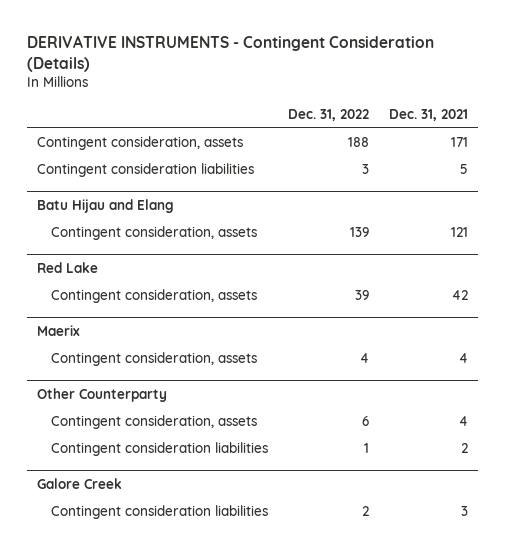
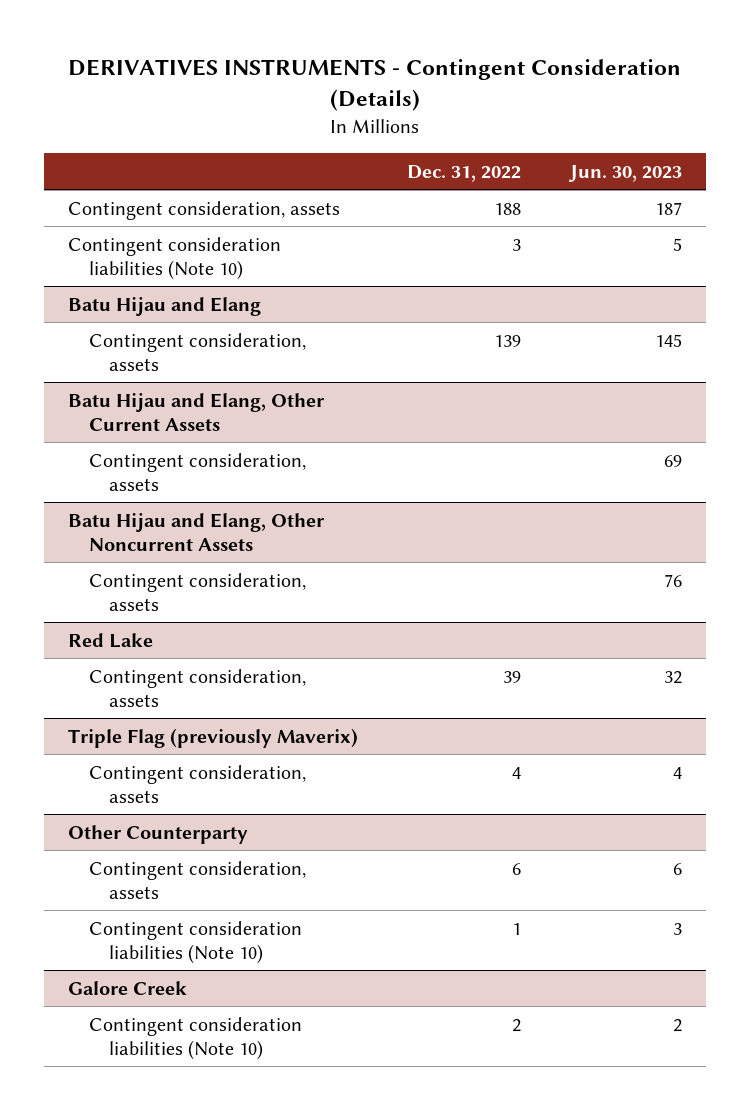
- DERIVATIVE INSTRUMENTS - Contingent Consideration (Details)
+ DERIVATIVES INSTRUMENTS - Contingent Consideration (Details)
- | Dec. 31, 2022 | Dec. 31, 2021
+ | Dec. 31, 2022 | Jun. 30, 2023
- Contingent consideration liabilities | 3 | 5
+ Contingent consideration liabilities (Note 10) | 3 | 5
+ Batu Hijau and Elang, Other Current Assets
+ Contingent consideration, assets | | 69
+ Batu Hijau and Elang, Other Noncurrent Assets
+ Contingent consideration, assets | | 76
- Maerix
+ Triple Flag (previously Maverix)
@ Other Counterparty
- Contingent consideration liabilities | 1 | 2
+ Contingent consideration liabilities (Note 10) | 1 | 3
@ Galore Creek
- Contingent consideration liabilities | 2 | 3
+ Contingent consideration liabilities (Note 10) | 2 | 2

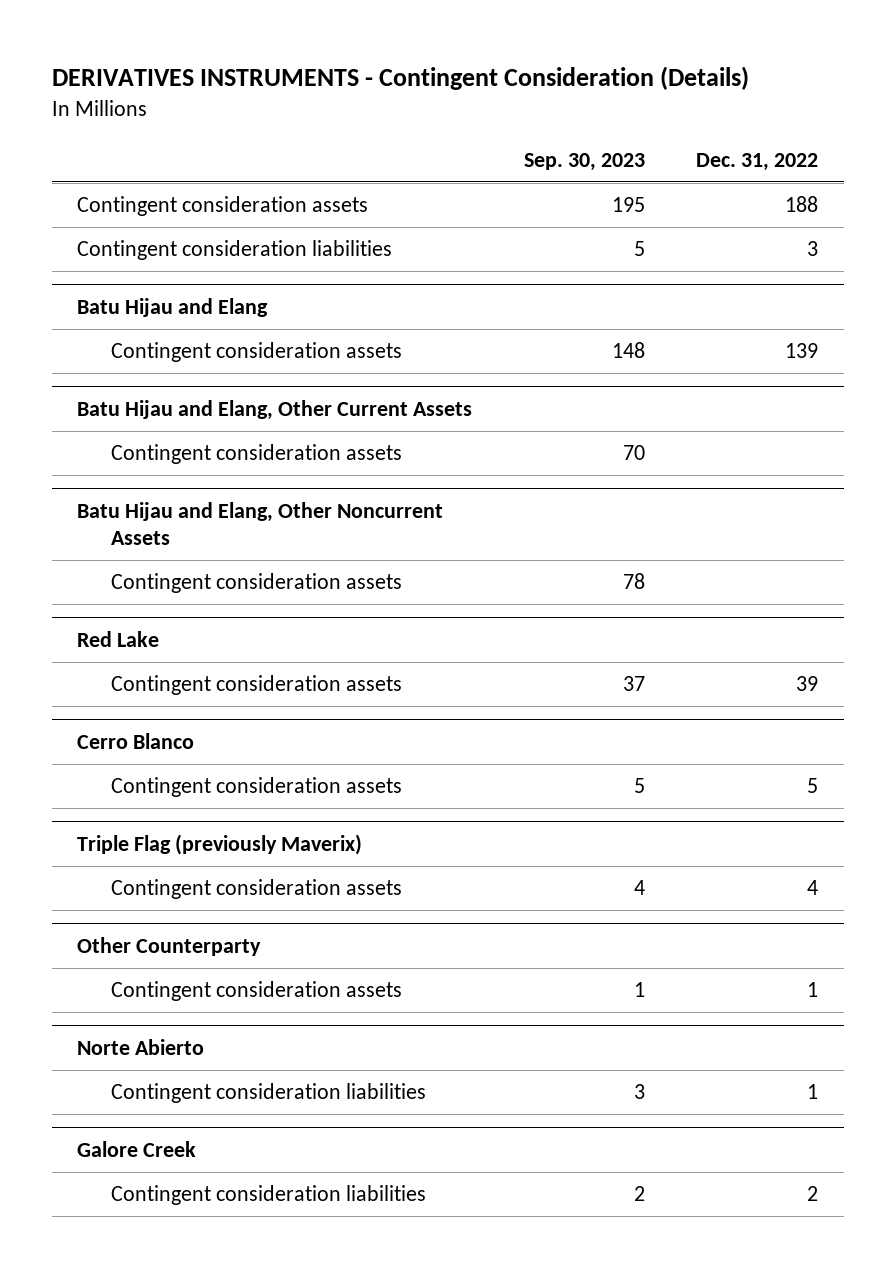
- | Dec. 31, 2022 | Jun. 30, 2023
+ | Sep. 30, 2023 | Dec. 31, 2022
- Contingent consideration, assets | 188 | 187
- Contingent consideration liabilities (Note 10) | 3 | 5
+ Contingent consideration assets | 195 | 188
+ Contingent consideration liabilities | 5 | 3
@ Batu Hijau and Elang
- Contingent consideration, assets | 139 | 145
+ Contingent consideration assets | 148 | 139
@ Batu Hijau and Elang, Other Current Assets
- Contingent consideration, assets | | 69
+ Contingent consideration assets | 70 |
@ Batu Hijau and Elang, Other Noncurrent Assets
- Contingent consideration, assets | | 76
+ Contingent consideration assets | 78 |
@ Red Lake
- Contingent consideration, assets | 39 | 32
+ Contingent consideration assets | 37 | 39
+ Cerro Blanco
+ Contingent consideration assets | 5 | 5
@ Triple Flag (previously Maverix)
- Contingent consideration, assets | 4 | 4
+ Contingent consideration assets | 4 | 4
@ Other Counterparty
- Contingent consideration, assets | 6 | 6
- Contingent consideration liabilities (Note 10) | 1 | 3
+ Contingent consideration assets | 1 | 1
+ Norte Abierto
+ Contingent consideration liabilities | 3 | 1
@ Galore Creek
- Contingent consideration liabilities (Note 10) | 2 | 2
+ Contingent consideration liabilities | 2 | 2

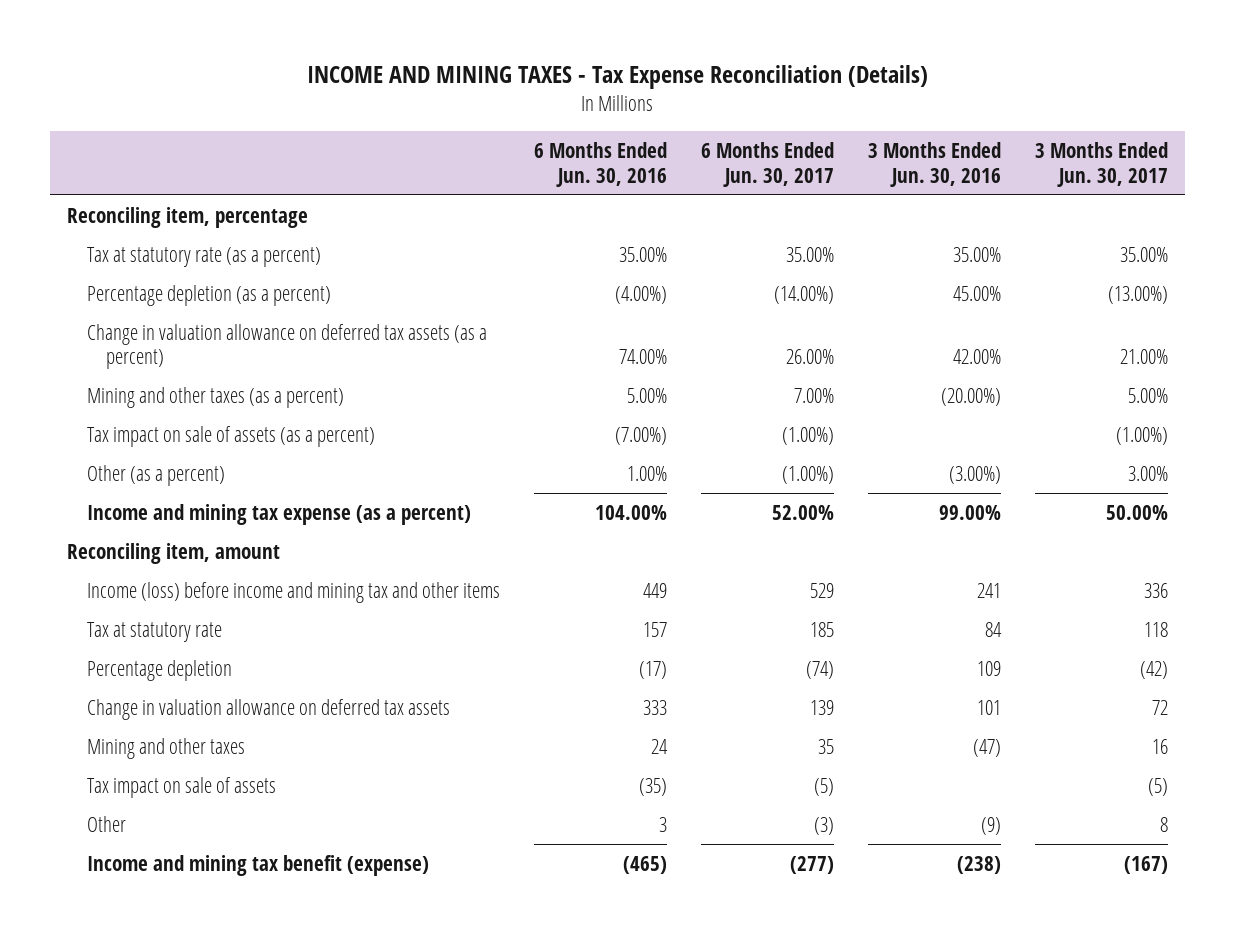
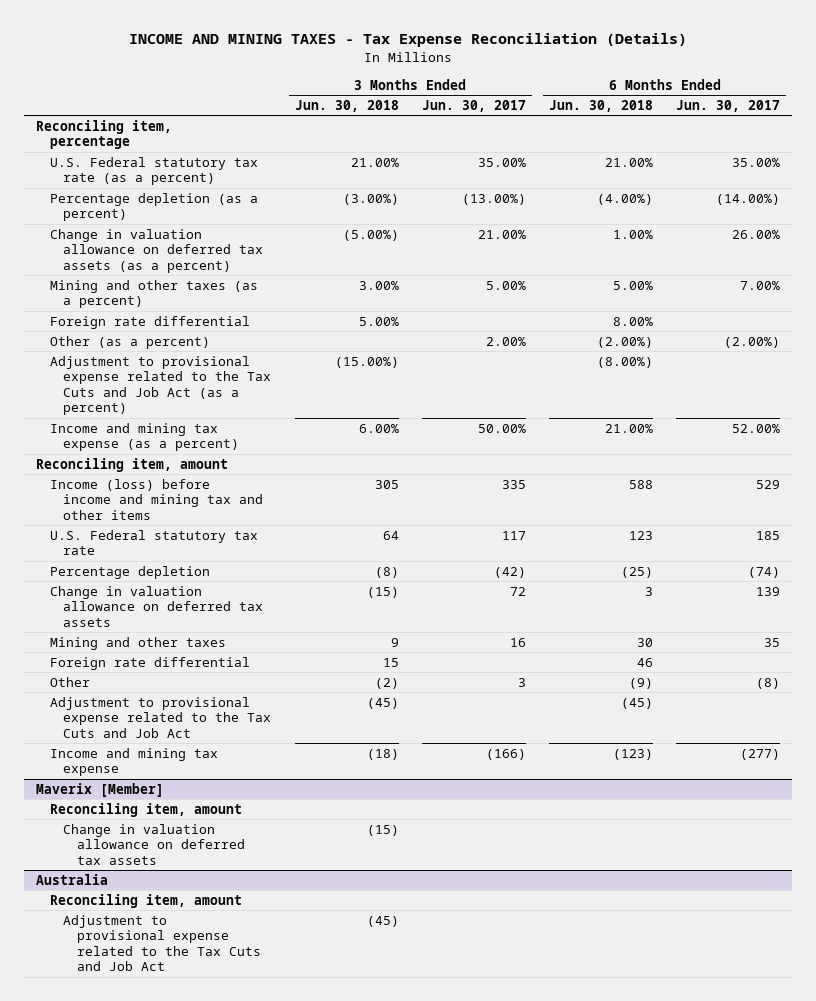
- | 6 Months Ended Jun. 30, 2016 | 6 Months Ended Jun. 30, 2017 | 3 Months Ended Jun. 30, 2016 | 3 Months Ended Jun. 30, 2017
+ | 3 Months Ended Jun. 30, 2018 | 3 Months Ended Jun. 30, 2017 | 6 Months Ended Jun. 30, 2018 | 6 Months Ended Jun. 30, 2017
- Tax at statutory rate (as a percent) | 35.00% | 35.00% | 35.00% | 35.00%
+ U.S. Federal statutory tax rate (as a percent) | 21.00% | 35.00% | 21.00% | 35.00%
- Tax impact on sale of assets (as a percent) | (7.00%) | (1.00%) | | (1.00%)
- Other (as a percent) | 1.00% | (1.00%) | (3.00%) | 3.00%
+ Foreign rate differential | 5.00% | | 8.00% |
+ Other (as a percent) | | 2.00% | (2.00%) | (2.00%)
+ Adjustment to provisional expense related to the Tax Cuts and Job Act (as a percent) | (15.00%) | | (8.00%) |
- Income (loss) before income and mining tax and other items | 449 | 529 | 241 | 336
- Tax at statutory rate | 157 | 185 | 84 | 118
+ Income (loss) before income and mining tax and other items | 305 | 335 | 588 | 529
+ U.S. Federal statutory tax rate | 64 | 117 | 123 | 185
- Tax impact on sale of assets | (35) | (5) | | (5)
- Other | 3 | (3) | (9) | 8
- Income and mining tax benefit (expense) | (465) | (277) | (238) | (167)
+ Foreign rate differential | 15 | | 46 |
+ Other | (2) | 3 | (9) | (8)
+ Adjustment to provisional expense related to the Tax Cuts and Job Act | (45) | | (45) |
+ Income and mining tax expense | (18) | (166) | (123) | (277)
+ Maverix [Member]
+ Reconciling item, amount
+ Change in valuation allowance on deferred tax assets | (15) | | |
+ Australia
+ Reconciling item, amount
+ Adjustment to provisional expense related to the Tax Cuts and Job Act | (45) | | |

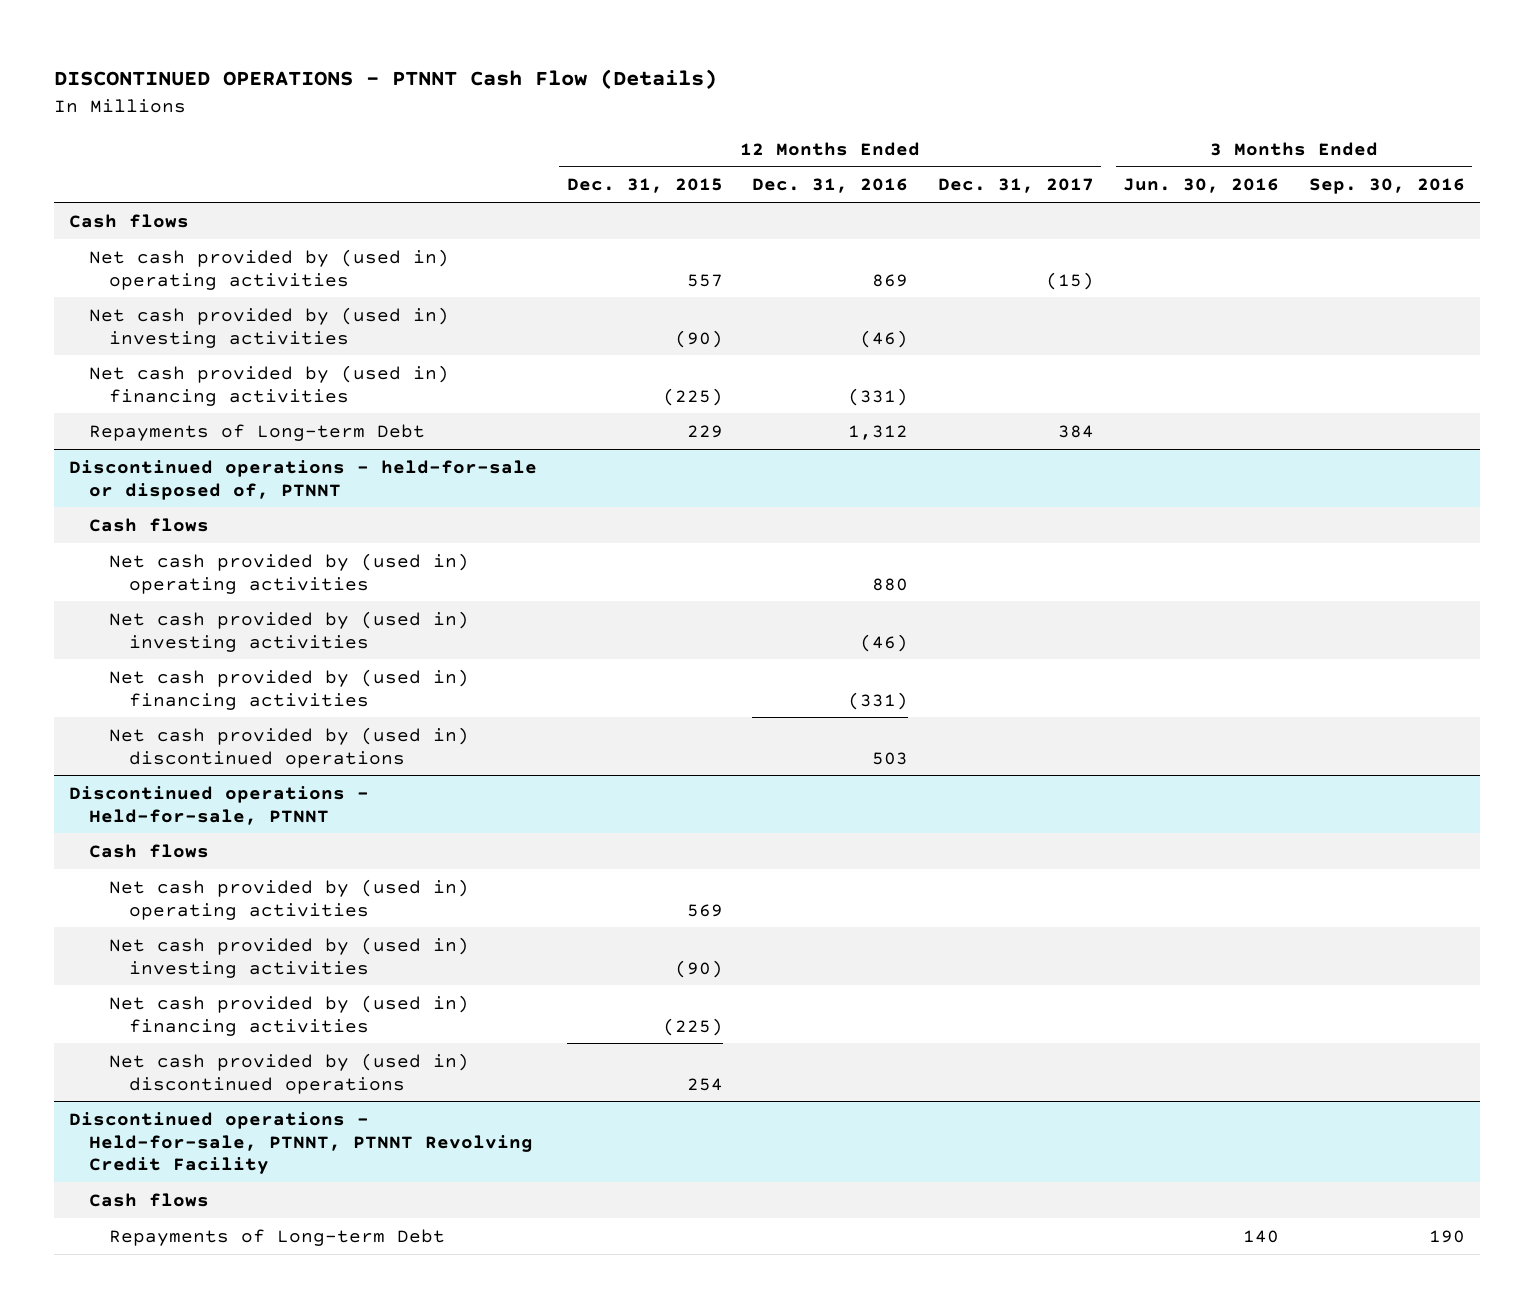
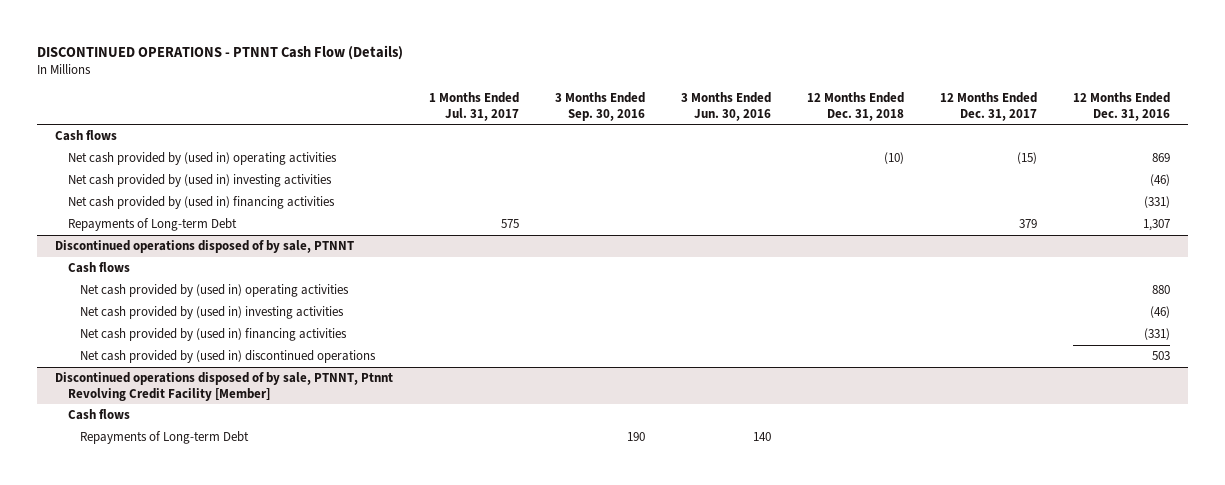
- | 12 Months Ended Dec. 31, 2015 | 12 Months Ended Dec. 31, 2016 | 12 Months Ended Dec. 31, 2017 | 3 Months Ended Jun. 30, 2016 | 3 Months Ended Sep. 30, 2016
+ | 1 Months Ended Jul. 31, 2017 | 3 Months Ended Sep. 30, 2016 | 3 Months Ended Jun. 30, 2016 | 12 Months Ended Dec. 31, 2018 | 12 Months Ended Dec. 31, 2017 | 12 Months Ended Dec. 31, 2016
- Repayments of Long-term Debt | 229 | 1,312 | 384 | |
- Discontinued operations - held-for-sale or disposed of, PTNNT
+ Repayments of Long-term Debt | 575 | | | | 379 | 1,307
+ Discontinued operations disposed of by sale, PTNNT
- Discontinued operations - Held-for-sale, PTNNT
- Cash flows
- Net cash provided by (used in) operating activities | 569 | | | |
- Net cash provided by (used in) investing activities | (90) | | | |
- Net cash provided by (used in) financing activities | (225) | | | |
- Net cash provided by (used in) discontinued operations | 254 | | | |
- Discontinued operations - Held-for-sale, PTNNT, PTNNT Revolving Credit Facility
+ Discontinued operations disposed of by sale, PTNNT, Ptnnt Revolving Credit Facility [Member]

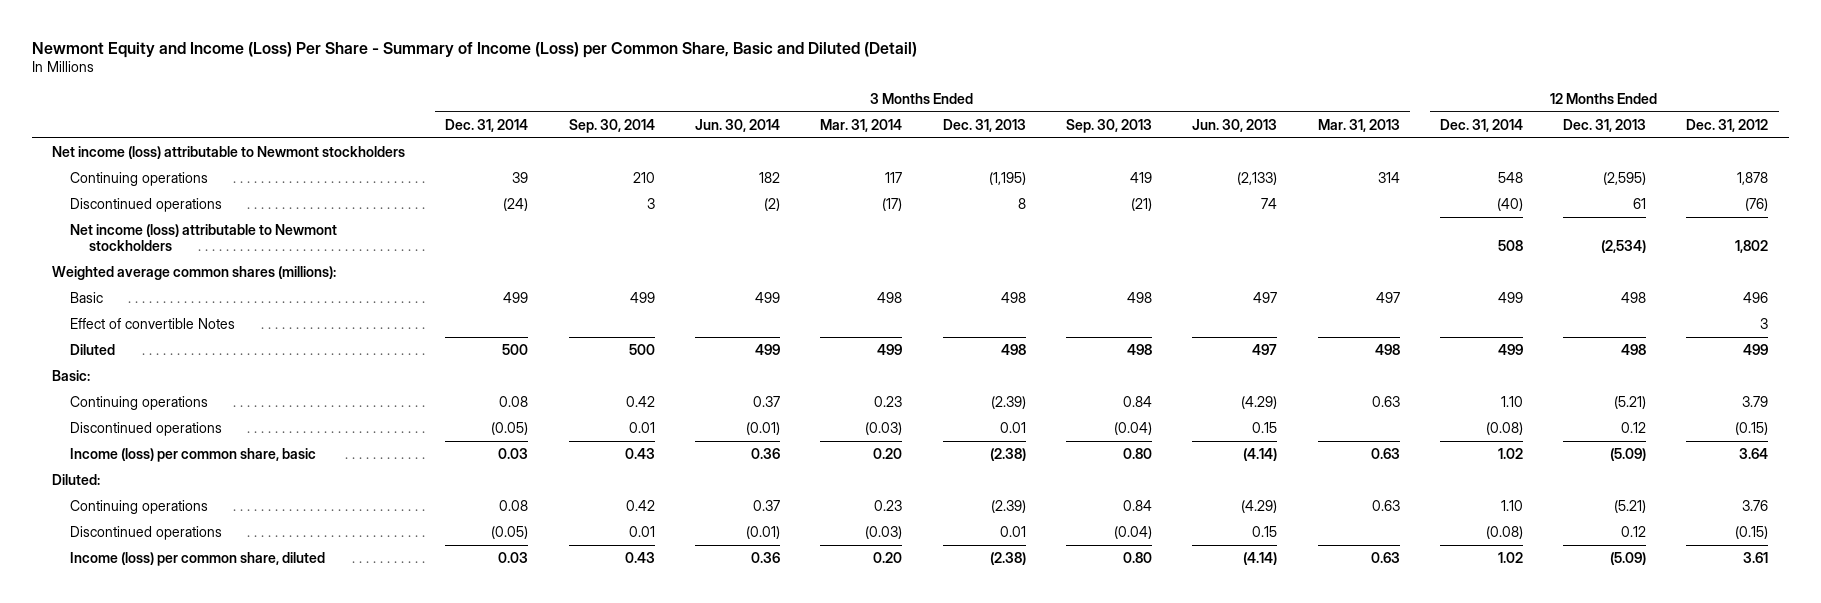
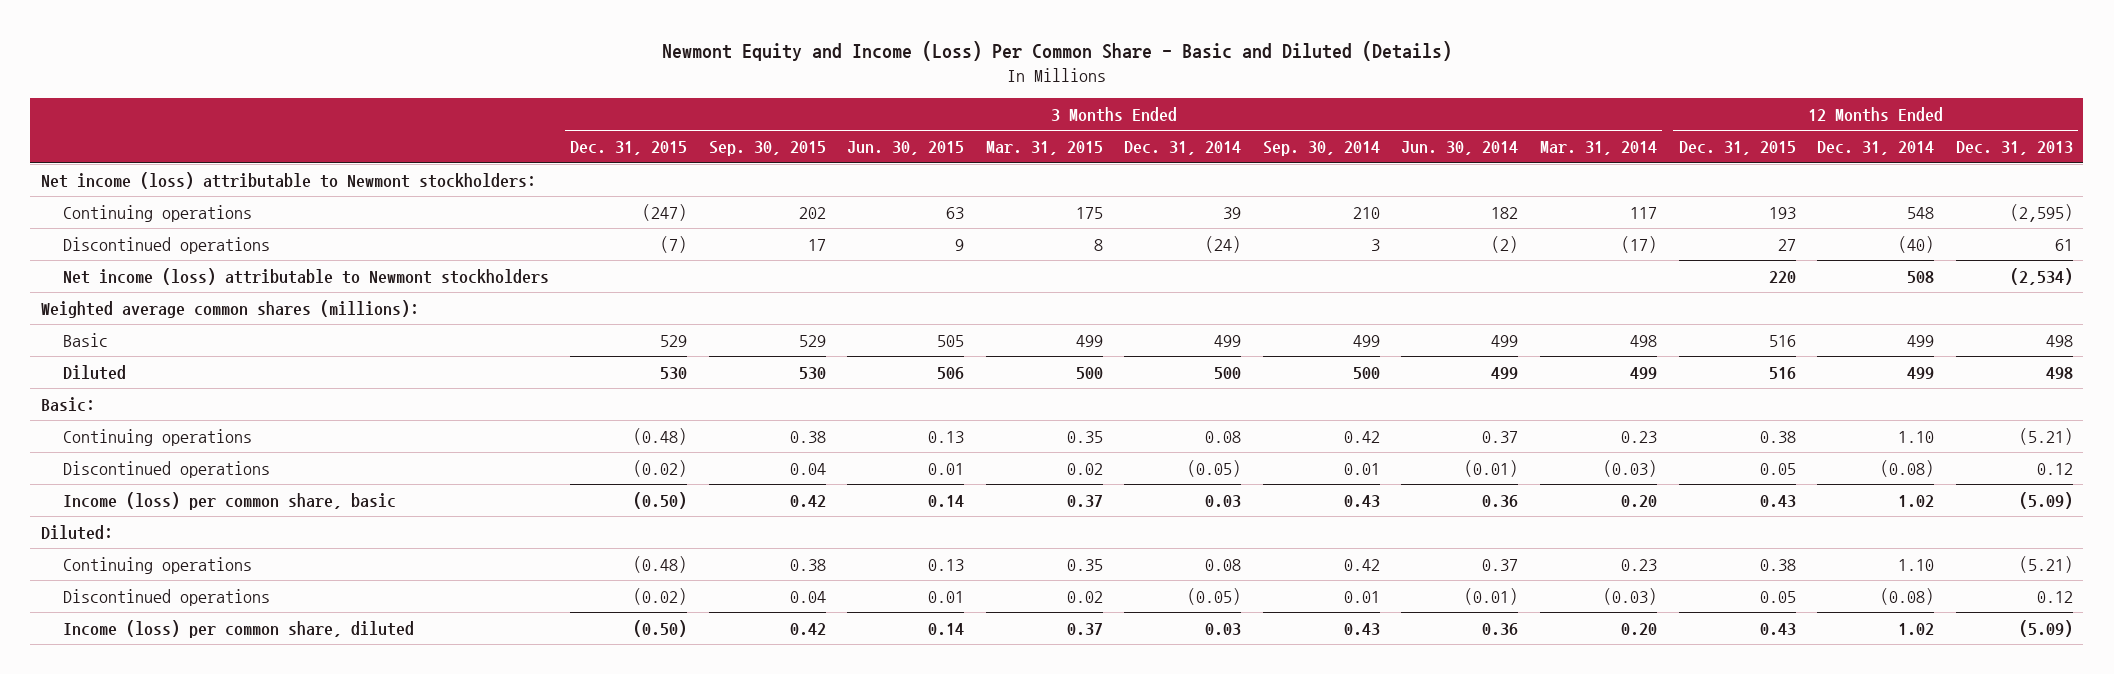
- Newmont Equity and Income (Loss) Per Share - Summary of Income (Loss) per Common Share, Basic and Diluted (Detail)
+ Newmont Equity and Income (Loss) Per Common Share - Basic and Diluted (Details)
- | 3 Months Ended Dec. 31, 2014 | 3 Months Ended Sep. 30, 2014 | 3 Months Ended Jun. 30, 2014 | 3 Months Ended Mar. 31, 2014 | 3 Months Ended Dec. 31, 2013 | 3 Months Ended Sep. 30, 2013 | 3 Months Ended Jun. 30, 2013 | 3 Months Ended Mar. 31, 2013 | 12 Months Ended Dec. 31, 2014 | 12 Months Ended Dec. 31, 2013 | 12 Months Ended Dec. 31, 2012
+ | 3 Months Ended Dec. 31, 2015 | 3 Months Ended Sep. 30, 2015 | 3 Months Ended Jun. 30, 2015 | 3 Months Ended Mar. 31, 2015 | 3 Months Ended Dec. 31, 2014 | 3 Months Ended Sep. 30, 2014 | 3 Months Ended Jun. 30, 2014 | 3 Months Ended Mar. 31, 2014 | 12 Months Ended Dec. 31, 2015 | 12 Months Ended Dec. 31, 2014 | 12 Months Ended Dec. 31, 2013
- Net income (loss) attributable to Newmont stockholders
+ Net income (loss) attributable to Newmont stockholders:
- Effect of convertible Notes | | | | | | | | | | | 3

